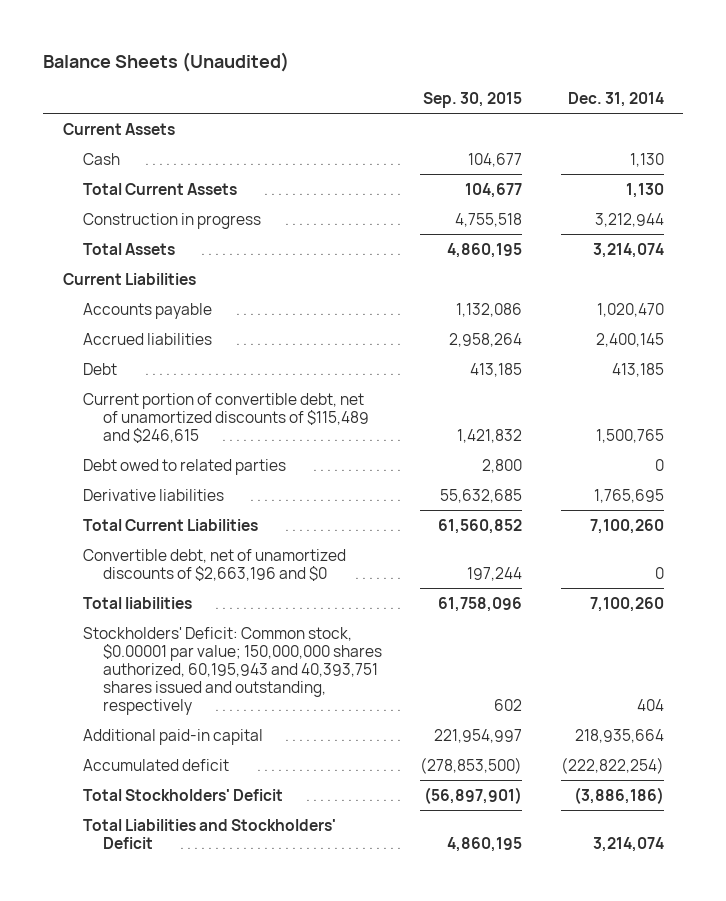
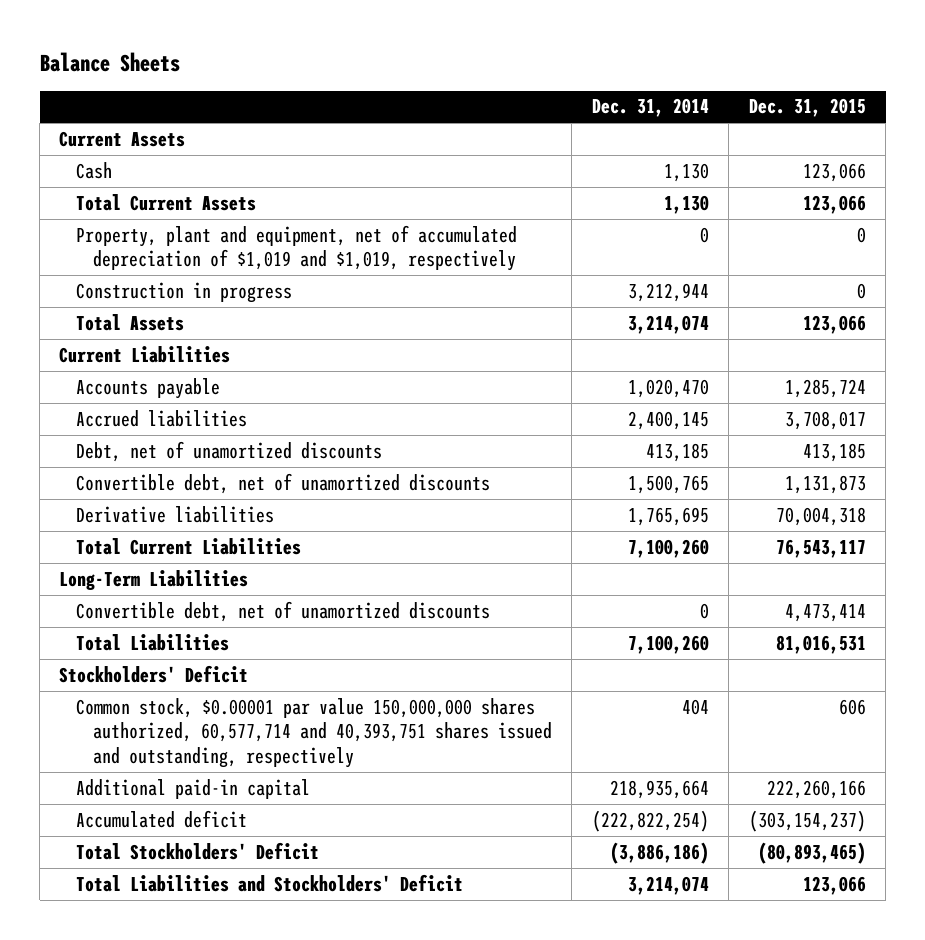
- Balance Sheets (Unaudited)
+ Balance Sheets
- | Sep. 30, 2015 | Dec. 31, 2014
+ | Dec. 31, 2014 | Dec. 31, 2015
+ Property, plant and equipment, net of accumulated depreciation of $1,019 and $1,019, respectively | 0 | 0
- Debt | 413,185 | 413,185
- Current portion of convertible debt, net of unamortized discounts of $115,489 and $246,615 | 1,421,832 | 1,500,765
- Debt owed to related parties | 2,800 | 0
+ Debt, net of unamortized discounts | 413,185 | 413,185
+ Convertible debt, net of unamortized discounts | 1,500,765 | 1,131,873
- Convertible debt, net of unamortized discounts of $2,663,196 and $0 | 197,244 | 0
- Total liabilities | 61,758,096 | 7,100,260
- Stockholders' Deficit: Common stock, $0.00001 par value; 150,000,000 shares authorized, 60,195,943 and 40,393,751 shares issued and outstanding, respectively | 602 | 404
+ Long-Term Liabilities
+ Convertible debt, net of unamortized discounts | 0 | 4,473,414
+ Total Liabilities | 7,100,260 | 81,016,531
+ Stockholders' Deficit
+ Common stock, $0.00001 par value 150,000,000 shares authorized, 60,577,714 and 40,393,751 shares issued and outstanding, respectively | 404 | 606

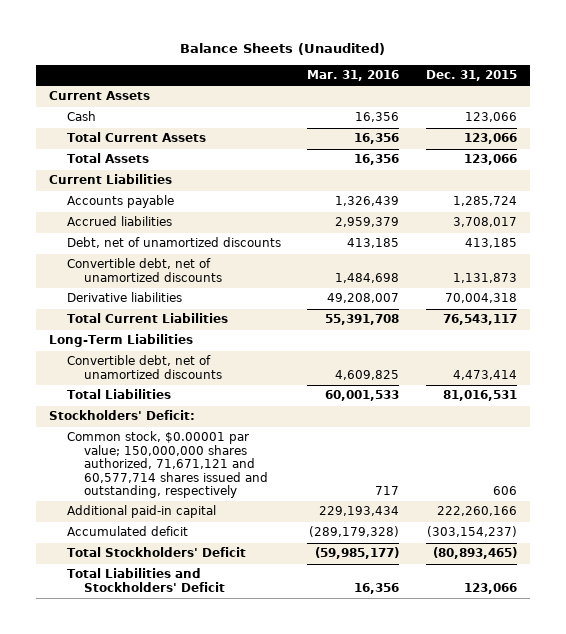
- Balance Sheets
+ Balance Sheets (Unaudited)
- | Dec. 31, 2014 | Dec. 31, 2015
+ | Mar. 31, 2016 | Dec. 31, 2015
- Property, plant and equipment, net of accumulated depreciation of $1,019 and $1,019, respectively | 0 | 0
- Construction in progress | 3,212,944 | 0
- Stockholders' Deficit
- Common stock, $0.00001 par value 150,000,000 shares authorized, 60,577,714 and 40,393,751 shares issued and outstanding, respectively | 404 | 606
+ Stockholders' Deficit:
+ Common stock, $0.00001 par value; 150,000,000 shares authorized, 71,671,121 and 60,577,714 shares issued and outstanding, respectively | 717 | 606

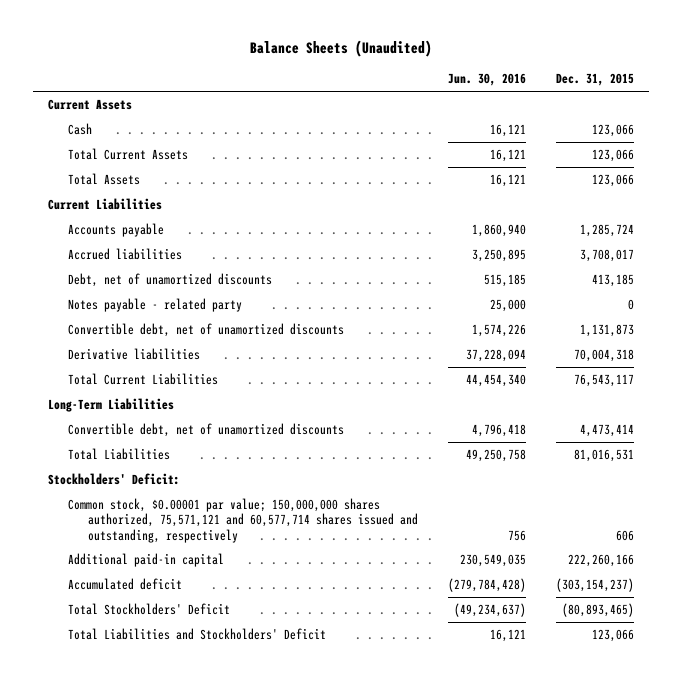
- | Mar. 31, 2016 | Dec. 31, 2015
+ | Jun. 30, 2016 | Dec. 31, 2015
+ Notes payable - related party | 25,000 | 0
- Common stock, $0.00001 par value; 150,000,000 shares authorized, 71,671,121 and 60,577,714 shares issued and outstanding, respectively | 717 | 606
+ Common stock, $0.00001 par value; 150,000,000 shares authorized, 75,571,121 and 60,577,714 shares issued and outstanding, respectively | 756 | 606

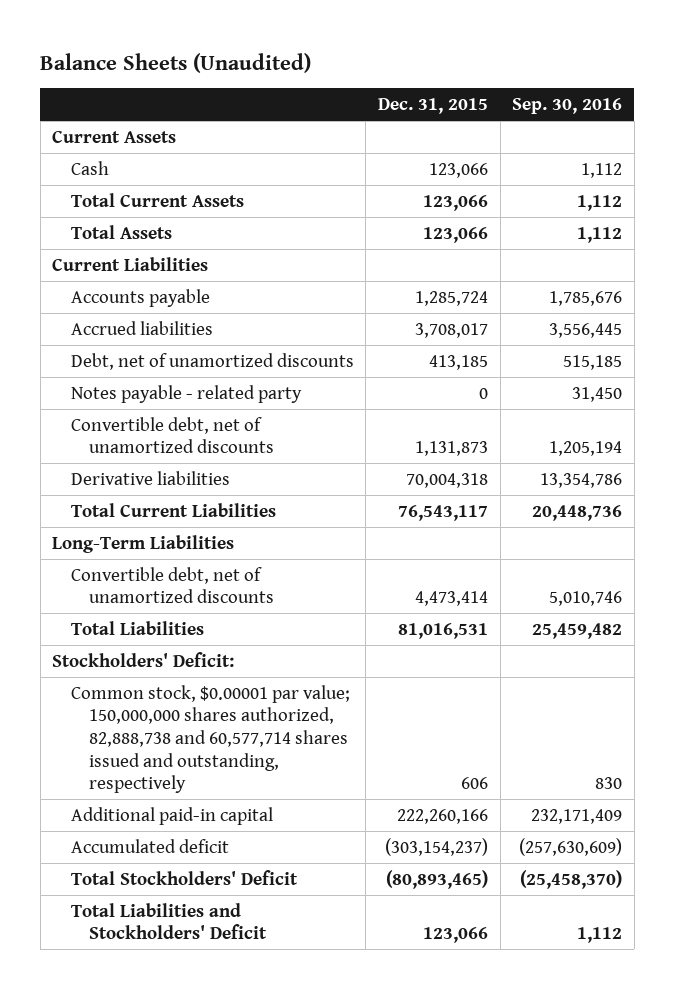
- | Jun. 30, 2016 | Dec. 31, 2015
+ | Dec. 31, 2015 | Sep. 30, 2016
- Common stock, $0.00001 par value; 150,000,000 shares authorized, 75,571,121 and 60,577,714 shares issued and outstanding, respectively | 756 | 606
+ Common stock, $0.00001 par value; 150,000,000 shares authorized, 82,888,738 and 60,577,714 shares issued and outstanding, respectively | 606 | 830

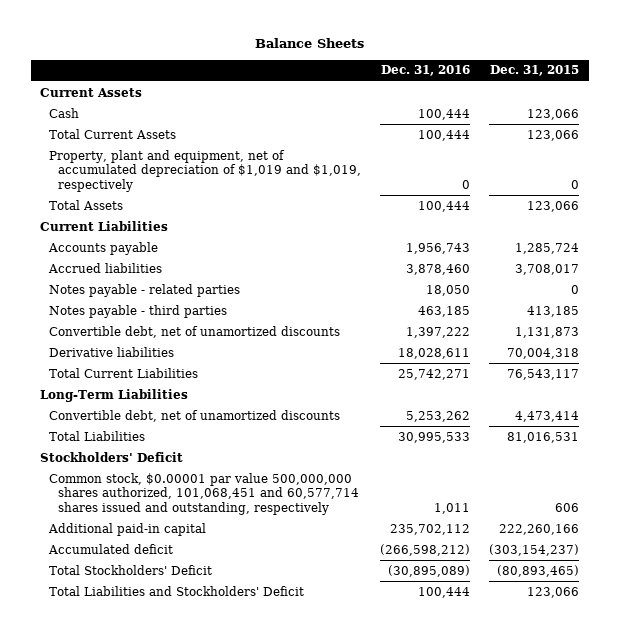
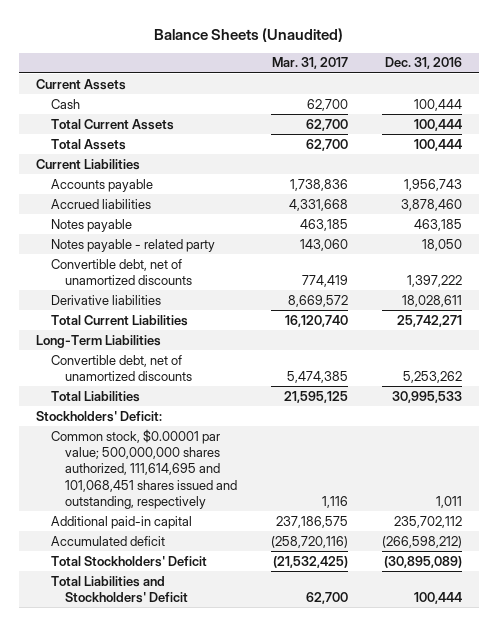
- Balance Sheets
+ Balance Sheets (Unaudited)
- | Dec. 31, 2016 | Dec. 31, 2015
+ | Mar. 31, 2017 | Dec. 31, 2016
- Property, plant and equipment, net of accumulated depreciation of $1,019 and $1,019, respectively | 0 | 0
- Notes payable - related parties | 18,050 | 0
- Notes payable - third parties | 463,185 | 413,185
+ Notes payable | 463,185 | 463,185
+ Notes payable - related party | 143,060 | 18,050
- Stockholders' Deficit
- Common stock, $0.00001 par value 500,000,000 shares authorized, 101,068,451 and 60,577,714 shares issued and outstanding, respectively | 1,011 | 606
+ Stockholders' Deficit:
+ Common stock, $0.00001 par value; 500,000,000 shares authorized, 111,614,695 and 101,068,451 shares issued and outstanding, respectively | 1,116 | 1,011

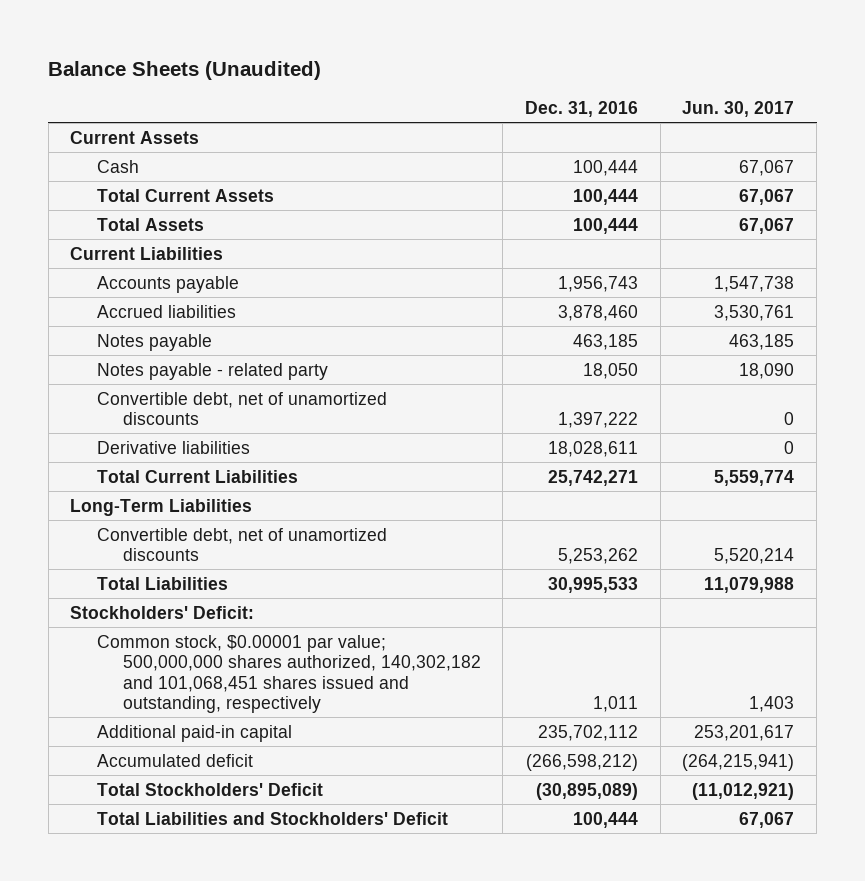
- | Mar. 31, 2017 | Dec. 31, 2016
+ | Dec. 31, 2016 | Jun. 30, 2017
- Common stock, $0.00001 par value; 500,000,000 shares authorized, 111,614,695 and 101,068,451 shares issued and outstanding, respectively | 1,116 | 1,011
+ Common stock, $0.00001 par value; 500,000,000 shares authorized, 140,302,182 and 101,068,451 shares issued and outstanding, respectively | 1,011 | 1,403

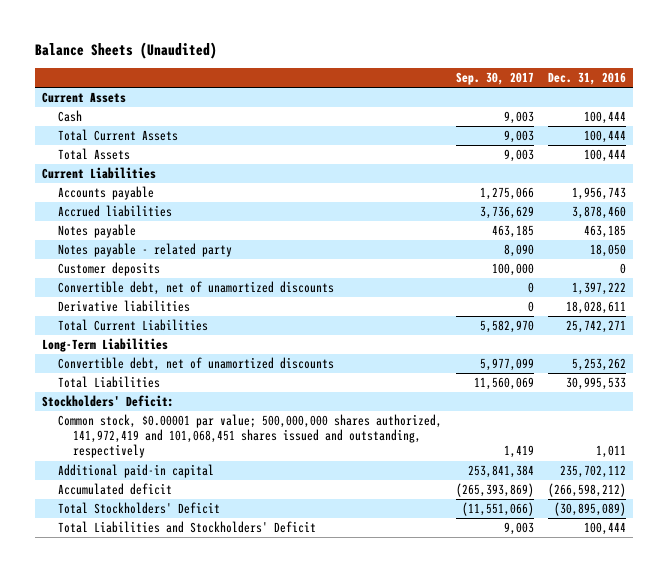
- | Dec. 31, 2016 | Jun. 30, 2017
+ | Sep. 30, 2017 | Dec. 31, 2016
+ Customer deposits | 100,000 | 0
- Common stock, $0.00001 par value; 500,000,000 shares authorized, 140,302,182 and 101,068,451 shares issued and outstanding, respectively | 1,011 | 1,403
+ Common stock, $0.00001 par value; 500,000,000 shares authorized, 141,972,419 and 101,068,451 shares issued and outstanding, respectively | 1,419 | 1,011

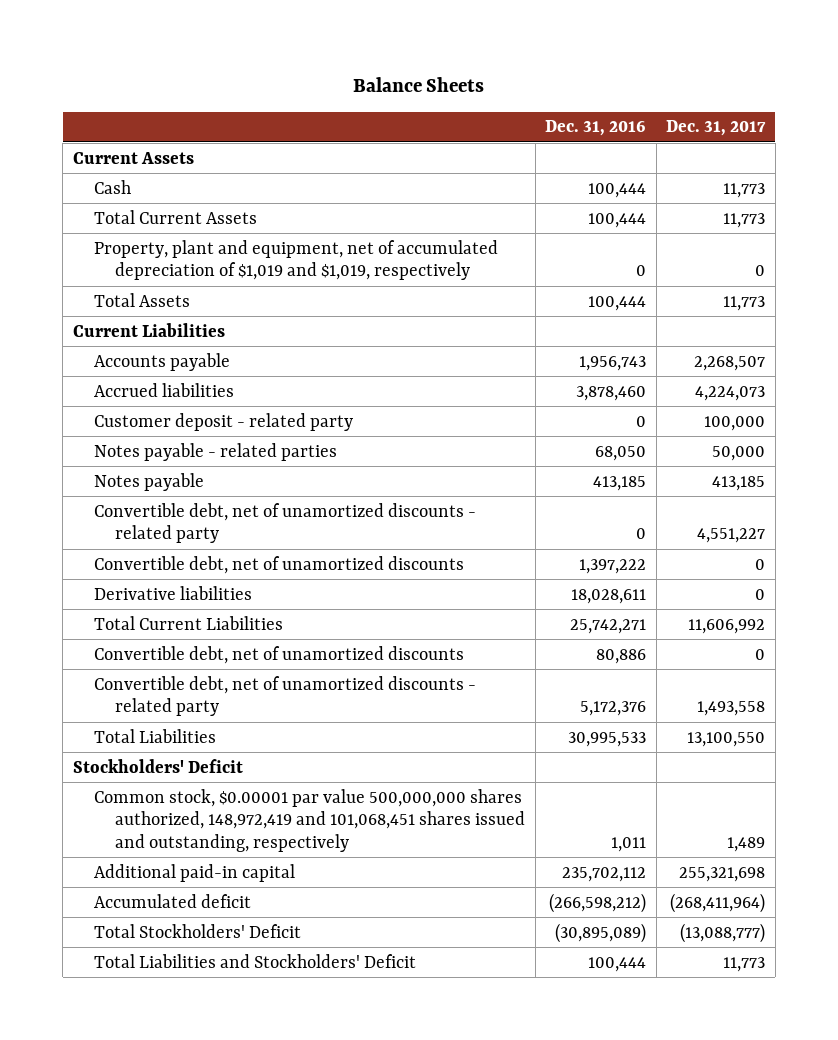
- Balance Sheets (Unaudited)
+ Balance Sheets
- | Sep. 30, 2017 | Dec. 31, 2016
+ | Dec. 31, 2016 | Dec. 31, 2017
+ Property, plant and equipment, net of accumulated depreciation of $1,019 and $1,019, respectively | 0 | 0
- Notes payable | 463,185 | 463,185
- Notes payable - related party | 8,090 | 18,050
- Customer deposits | 100,000 | 0
+ Customer deposit - related party | 0 | 100,000
+ Notes payable - related parties | 68,050 | 50,000
+ Notes payable | 413,185 | 413,185
+ Convertible debt, net of unamortized discounts - related party | 0 | 4,551,227
- Long-Term Liabilities
- Convertible debt, net of unamortized discounts | 5,977,099 | 5,253,262
+ Convertible debt, net of unamortized discounts | 80,886 | 0
+ Convertible debt, net of unamortized discounts - related party | 5,172,376 | 1,493,558
- Stockholders' Deficit:
- Common stock, $0.00001 par value; 500,000,000 shares authorized, 141,972,419 and 101,068,451 shares issued and outstanding, respectively | 1,419 | 1,011
+ Stockholders' Deficit
+ Common stock, $0.00001 par value 500,000,000 shares authorized, 148,972,419 and 101,068,451 shares issued and outstanding, respectively | 1,011 | 1,489

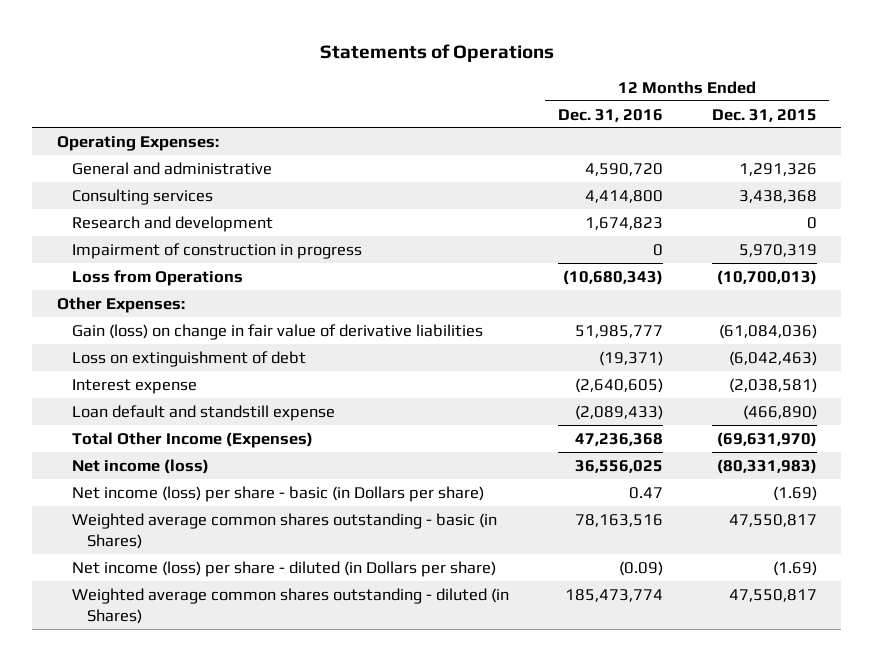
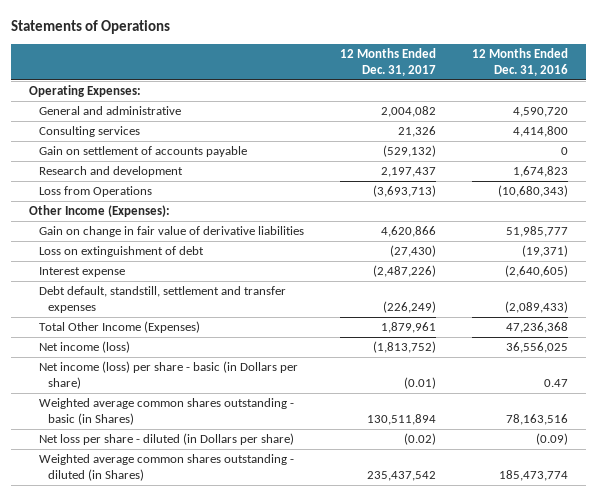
- | 12 Months Ended Dec. 31, 2016 | 12 Months Ended Dec. 31, 2015
+ | 12 Months Ended Dec. 31, 2017 | 12 Months Ended Dec. 31, 2016
+ Gain on settlement of accounts payable | (529,132) | 0
- Impairment of construction in progress | 0 | 5,970,319
- Other Expenses:
- Gain (loss) on change in fair value of derivative liabilities | 51,985,777 | (61,084,036)
+ Other Income (Expenses):
+ Gain on change in fair value of derivative liabilities | 4,620,866 | 51,985,777
- Loan default and standstill expense | (2,089,433) | (466,890)
+ Debt default, standstill, settlement and transfer expenses | (226,249) | (2,089,433)
- Net income (loss) per share - diluted (in Dollars per share) | (0.09) | (1.69)
+ Net loss per share - diluted (in Dollars per share) | (0.02) | (0.09)

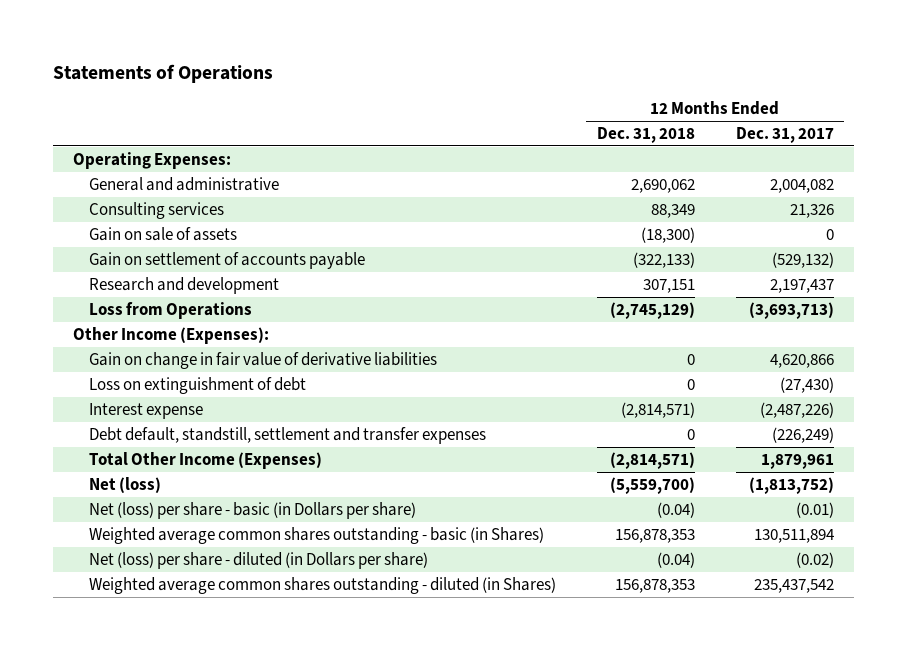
- | 12 Months Ended Dec. 31, 2017 | 12 Months Ended Dec. 31, 2016
+ | 12 Months Ended Dec. 31, 2018 | 12 Months Ended Dec. 31, 2017
+ Gain on sale of assets | (18,300) | 0
- Net income (loss) | (1,813,752) | 36,556,025
- Net income (loss) per share - basic (in Dollars per share) | (0.01) | 0.47
+ Net (loss) | (5,559,700) | (1,813,752)
+ Net (loss) per share - basic (in Dollars per share) | (0.04) | (0.01)
- Net loss per share - diluted (in Dollars per share) | (0.02) | (0.09)
+ Net (loss) per share - diluted (in Dollars per share) | (0.04) | (0.02)

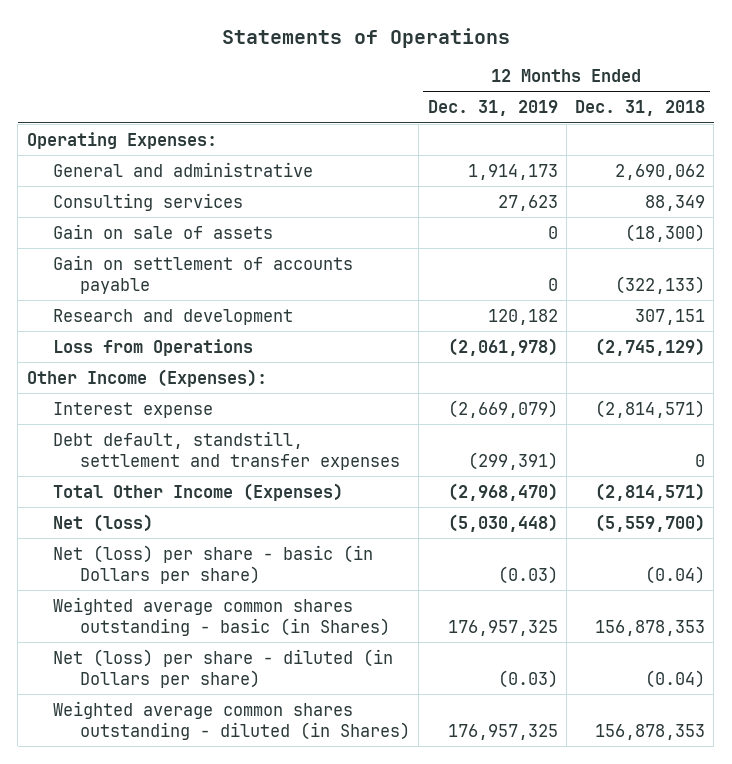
- | 12 Months Ended Dec. 31, 2018 | 12 Months Ended Dec. 31, 2017
+ | 12 Months Ended Dec. 31, 2019 | 12 Months Ended Dec. 31, 2018
- Gain on change in fair value of derivative liabilities | 0 | 4,620,866
- Loss on extinguishment of debt | 0 | (27,430)

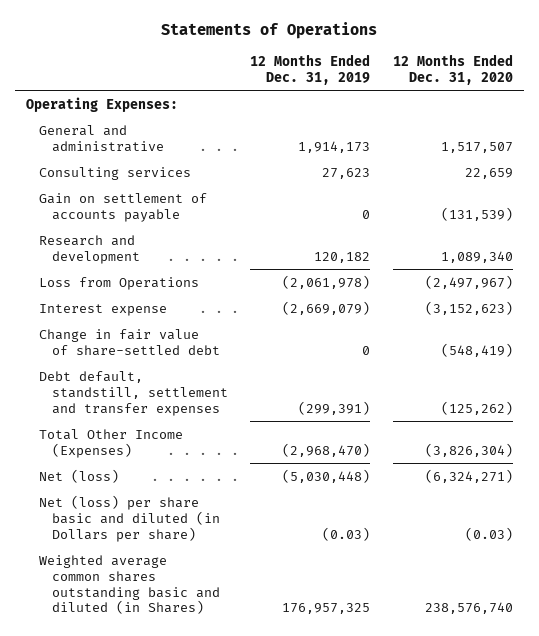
- | 12 Months Ended Dec. 31, 2019 | 12 Months Ended Dec. 31, 2018
+ | 12 Months Ended Dec. 31, 2019 | 12 Months Ended Dec. 31, 2020
- Gain on sale of assets | 0 | (18,300)
- Other Income (Expenses):
+ Change in fair value of share-settled debt | 0 | (548,419)
- Net (loss) per share - basic (in Dollars per share) | (0.03) | (0.04)
- Weighted average common shares outstanding - basic (in Shares) | 176,957,325 | 156,878,353
- Net (loss) per share - diluted (in Dollars per share) | (0.03) | (0.04)
- Weighted average common shares outstanding - diluted (in Shares) | 176,957,325 | 156,878,353
+ Net (loss) per share basic and diluted (in Dollars per share) | (0.03) | (0.03)
+ Weighted average common shares outstanding basic and diluted (in Shares) | 176,957,325 | 238,576,740

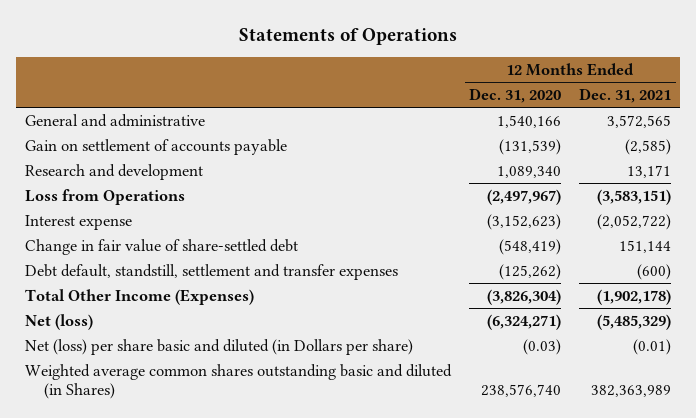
- | 12 Months Ended Dec. 31, 2019 | 12 Months Ended Dec. 31, 2020
+ | 12 Months Ended Dec. 31, 2020 | 12 Months Ended Dec. 31, 2021
- Operating Expenses:
- General and administrative | 1,914,173 | 1,517,507
- Consulting services | 27,623 | 22,659
+ General and administrative | 1,540,166 | 3,572,565

